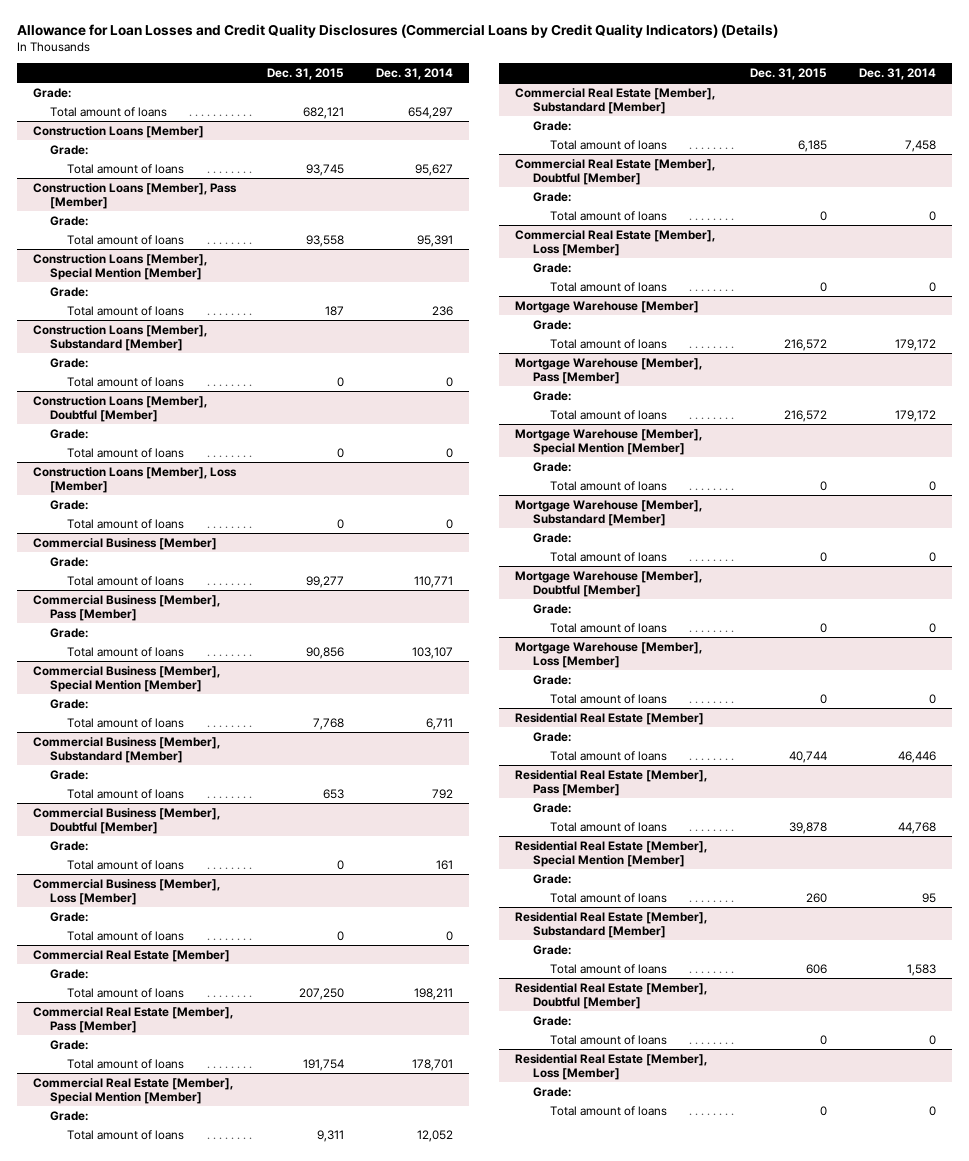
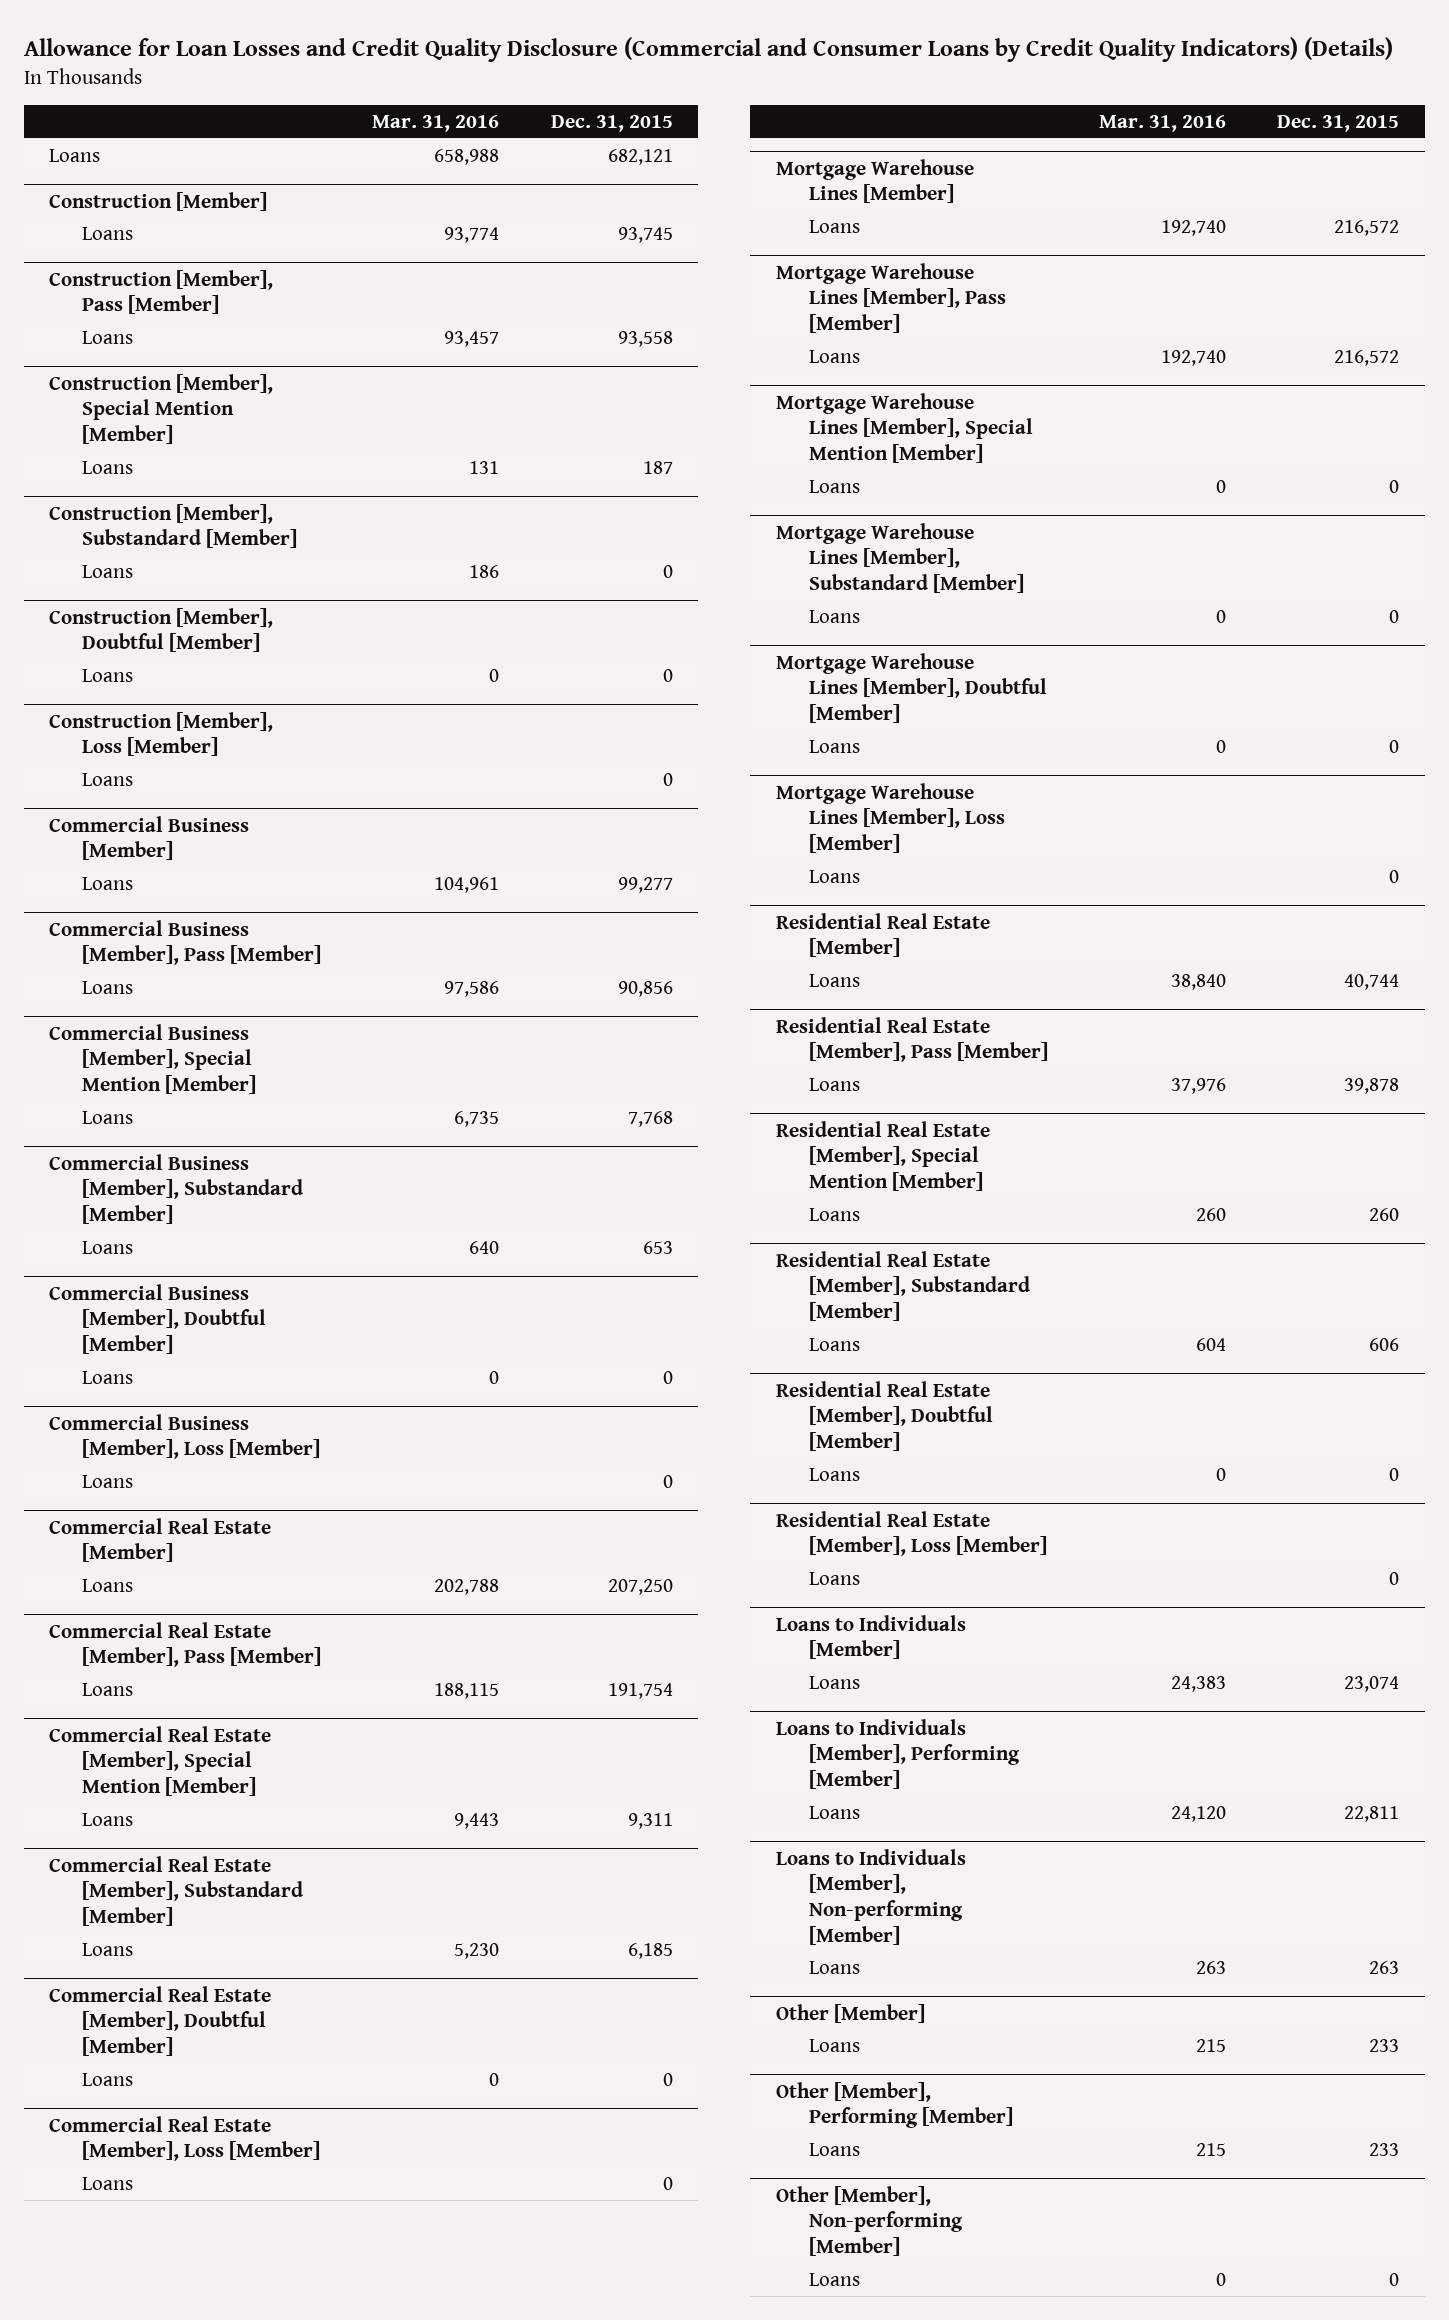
- Allowance for Loan Losses and Credit Quality Disclosures (Commercial Loans by Credit Quality Indicators) (Details)
+ Allowance for Loan Losses and Credit Quality Disclosure (Commercial and Consumer Loans by Credit Quality Indicators) (Details)
- | Dec. 31, 2015 | Dec. 31, 2014
+ | Mar. 31, 2016 | Dec. 31, 2015
- Grade:
- Total amount of loans | 682,121 | 654,297
- Construction Loans [Member]
- Grade:
- Total amount of loans | 93,745 | 95,627
- Construction Loans [Member], Pass [Member]
- Grade:
- Total amount of loans | 93,558 | 95,391
- Construction Loans [Member], Special Mention [Member]
- Grade:
- Total amount of loans | 187 | 236
- Construction Loans [Member], Substandard [Member]
- Grade:
- Total amount of loans | 0 | 0
- Construction Loans [Member], Doubtful [Member]
- Grade:
- Total amount of loans | 0 | 0
- Construction Loans [Member], Loss [Member]
- Grade:
- Total amount of loans | 0 | 0
+ Loans | 658,988 | 682,121
+ Construction [Member]
+ Loans | 93,774 | 93,745
+ Construction [Member], Pass [Member]
+ Loans | 93,457 | 93,558
+ Construction [Member], Special Mention [Member]
+ Loans | 131 | 187
+ Construction [Member], Substandard [Member]
+ Loans | 186 | 0
+ Construction [Member], Doubtful [Member]
+ Loans | 0 | 0
+ Construction [Member], Loss [Member]
+ Loans | | 0
@ Commercial Business [Member]
- Grade:
- Total amount of loans | 99,277 | 110,771
+ Loans | 104,961 | 99,277
@ Commercial Business [Member], Pass [Member]
- Grade:
- Total amount of loans | 90,856 | 103,107
+ Loans | 97,586 | 90,856
@ Commercial Business [Member], Special Mention [Member]
- Grade:
- Total amount of loans | 7,768 | 6,711
+ Loans | 6,735 | 7,768
@ Commercial Business [Member], Substandard [Member]
- Grade:
- Total amount of loans | 653 | 792
+ Loans | 640 | 653
@ Commercial Business [Member], Doubtful [Member]
- Grade:
- Total amount of loans | 0 | 161
+ Loans | 0 | 0
@ Commercial Business [Member], Loss [Member]
- Grade:
- Total amount of loans | 0 | 0
+ Loans | | 0
@ Commercial Real Estate [Member]
- Grade:
- Total amount of loans | 207,250 | 198,211
+ Loans | 202,788 | 207,250
@ Commercial Real Estate [Member], Pass [Member]
- Grade:
- Total amount of loans | 191,754 | 178,701
+ Loans | 188,115 | 191,754
@ Commercial Real Estate [Member], Special Mention [Member]
- Grade:
- Total amount of loans | 9,311 | 12,052
+ Loans | 9,443 | 9,311
@ Commercial Real Estate [Member], Substandard [Member]
- Grade:
- Total amount of loans | 6,185 | 7,458
+ Loans | 5,230 | 6,185
@ Commercial Real Estate [Member], Doubtful [Member]
- Grade:
- Total amount of loans | 0 | 0
+ Loans | 0 | 0
@ Commercial Real Estate [Member], Loss [Member]
- Grade:
- Total amount of loans | 0 | 0
- Mortgage Warehouse [Member]
- Grade:
- Total amount of loans | 216,572 | 179,172
- Mortgage Warehouse [Member], Pass [Member]
- Grade:
- Total amount of loans | 216,572 | 179,172
- Mortgage Warehouse [Member], Special Mention [Member]
- Grade:
- Total amount of loans | 0 | 0
- Mortgage Warehouse [Member], Substandard [Member]
- Grade:
- Total amount of loans | 0 | 0
- Mortgage Warehouse [Member], Doubtful [Member]
- Grade:
- Total amount of loans | 0 | 0
- Mortgage Warehouse [Member], Loss [Member]
- Grade:
- Total amount of loans | 0 | 0
@ Commercial Real Estate [Member], Loss [Member]
+ Loans | | 0
+ Mortgage Warehouse Lines [Member]
+ Loans | 192,740 | 216,572
+ Mortgage Warehouse Lines [Member], Pass [Member]
+ Loans | 192,740 | 216,572
+ Mortgage Warehouse Lines [Member], Special Mention [Member]
+ Loans | 0 | 0
+ Mortgage Warehouse Lines [Member], Substandard [Member]
+ Loans | 0 | 0
+ Mortgage Warehouse Lines [Member], Doubtful [Member]
+ Loans | 0 | 0
+ Mortgage Warehouse Lines [Member], Loss [Member]
+ Loans | | 0
@ Residential Real Estate [Member]
- Grade:
- Total amount of loans | 40,744 | 46,446
+ Loans | 38,840 | 40,744
@ Residential Real Estate [Member], Pass [Member]
- Grade:
- Total amount of loans | 39,878 | 44,768
+ Loans | 37,976 | 39,878
@ Residential Real Estate [Member], Special Mention [Member]
- Grade:
- Total amount of loans | 260 | 95
+ Loans | 260 | 260
@ Residential Real Estate [Member], Substandard [Member]
- Grade:
- Total amount of loans | 606 | 1,583
+ Loans | 604 | 606
@ Residential Real Estate [Member], Doubtful [Member]
- Grade:
- Total amount of loans | 0 | 0
+ Loans | 0 | 0
@ Residential Real Estate [Member], Loss [Member]
- Grade:
- Total amount of loans | 0 | 0
+ Loans | | 0
+ Loans to Individuals [Member]
+ Loans | 24,383 | 23,074
+ Loans to Individuals [Member], Performing [Member]
+ Loans | 24,120 | 22,811
+ Loans to Individuals [Member], Non-performing [Member]
+ Loans | 263 | 263
+ Other [Member]
+ Loans | 215 | 233
+ Other [Member], Performing [Member]
+ Loans | 215 | 233
+ Other [Member], Non-performing [Member]
+ Loans | 0 | 0

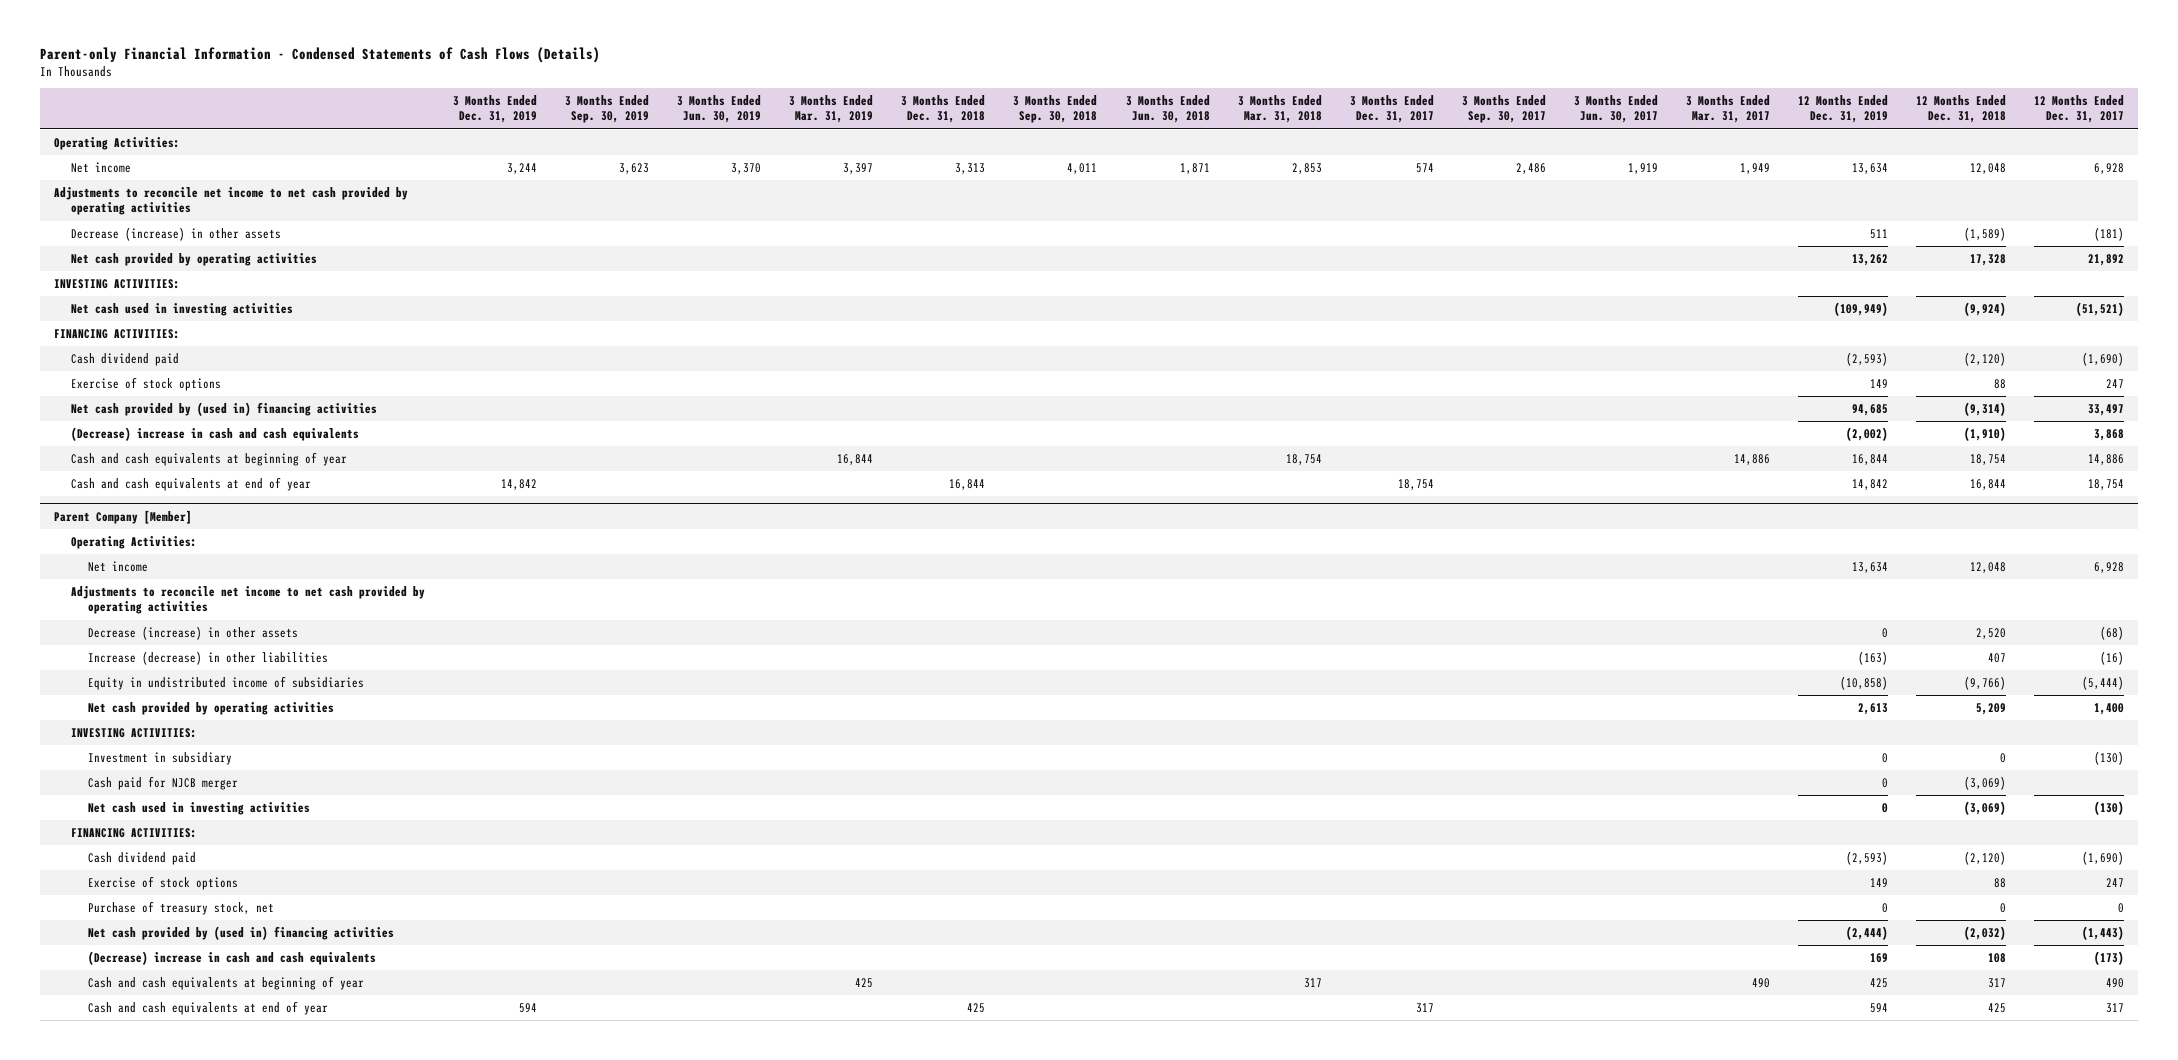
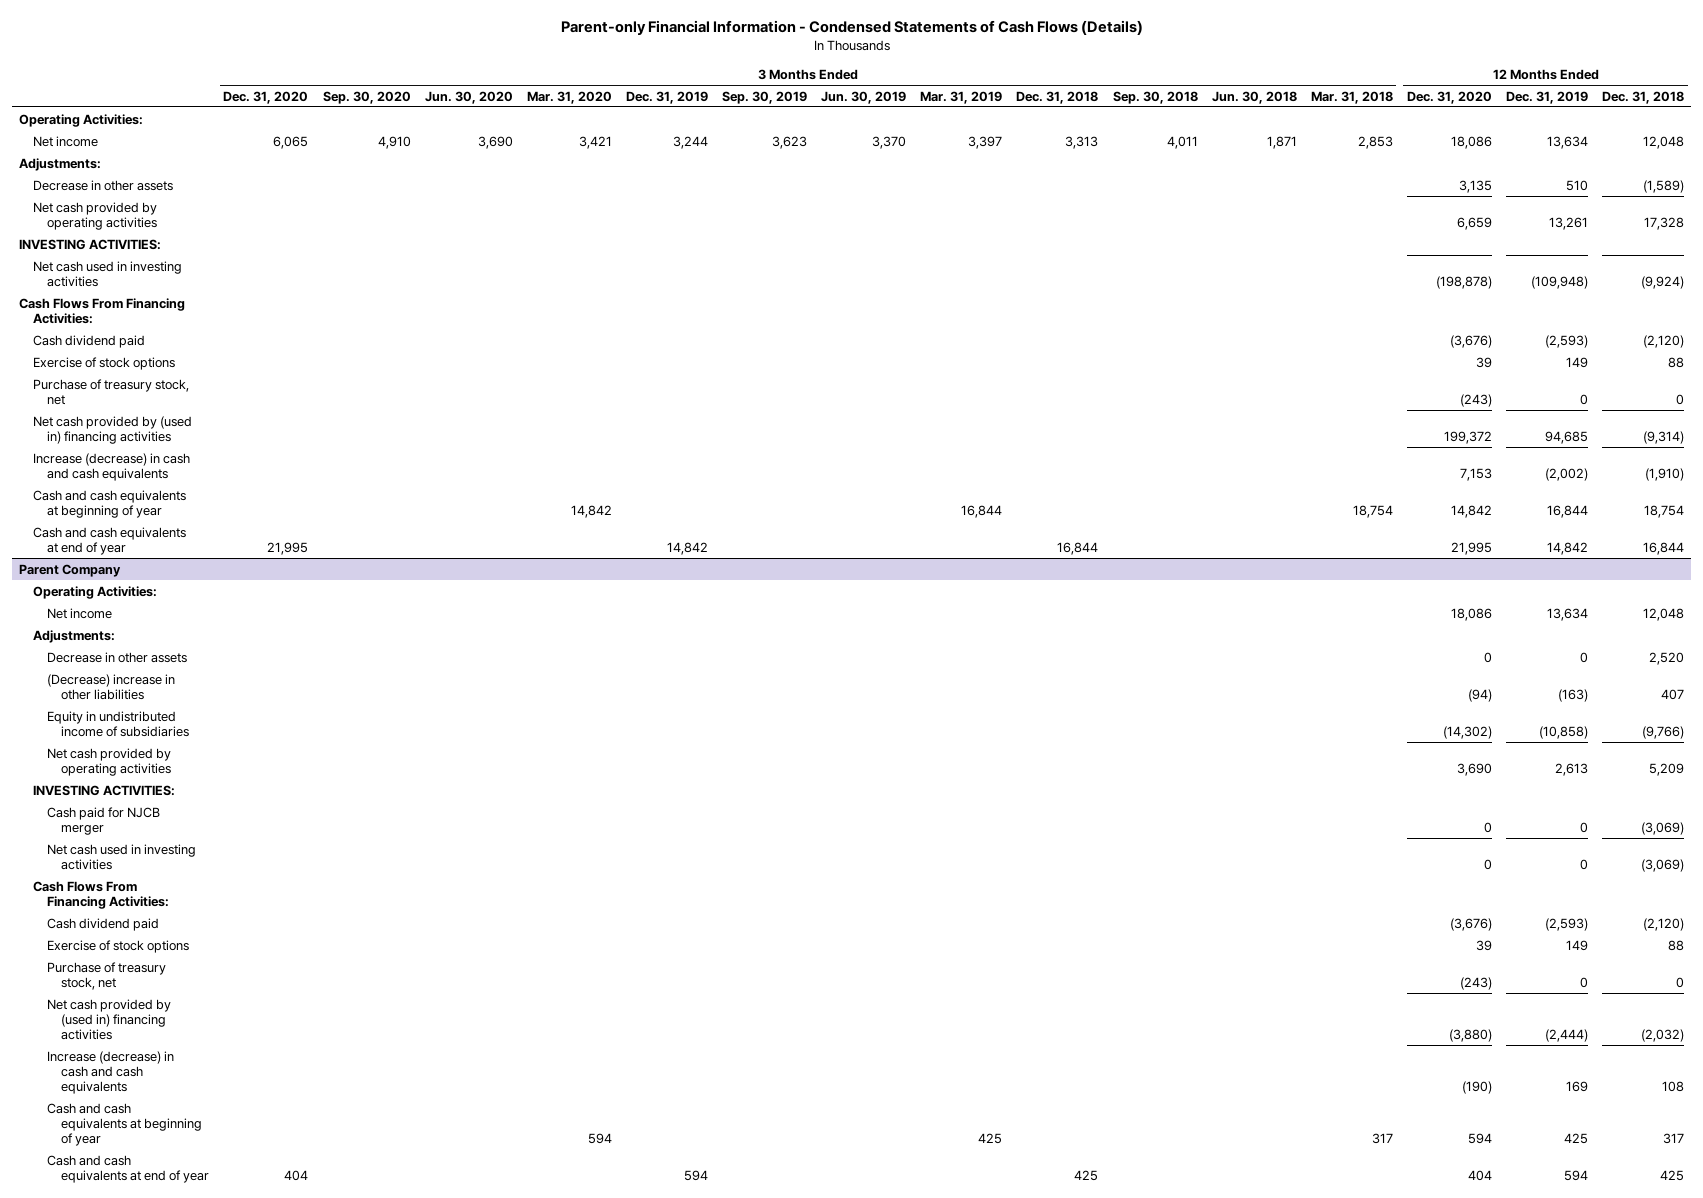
- | 3 Months Ended Dec. 31, 2019 | 3 Months Ended Sep. 30, 2019 | 3 Months Ended Jun. 30, 2019 | 3 Months Ended Mar. 31, 2019 | 3 Months Ended Dec. 31, 2018 | 3 Months Ended Sep. 30, 2018 | 3 Months Ended Jun. 30, 2018 | 3 Months Ended Mar. 31, 2018 | 3 Months Ended Dec. 31, 2017 | 3 Months Ended Sep. 30, 2017 | 3 Months Ended Jun. 30, 2017 | 3 Months Ended Mar. 31, 2017 | 12 Months Ended Dec. 31, 2019 | 12 Months Ended Dec. 31, 2018 | 12 Months Ended Dec. 31, 2017
+ | 3 Months Ended Dec. 31, 2020 | 3 Months Ended Sep. 30, 2020 | 3 Months Ended Jun. 30, 2020 | 3 Months Ended Mar. 31, 2020 | 3 Months Ended Dec. 31, 2019 | 3 Months Ended Sep. 30, 2019 | 3 Months Ended Jun. 30, 2019 | 3 Months Ended Mar. 31, 2019 | 3 Months Ended Dec. 31, 2018 | 3 Months Ended Sep. 30, 2018 | 3 Months Ended Jun. 30, 2018 | 3 Months Ended Mar. 31, 2018 | 12 Months Ended Dec. 31, 2020 | 12 Months Ended Dec. 31, 2019 | 12 Months Ended Dec. 31, 2018
- Adjustments to reconcile net income to net cash provided by operating activities
- Decrease (increase) in other assets | | | | | | | | | | | | | 511 | (1,589) | (181)
- Net cash provided by operating activities | | | | | | | | | | | | | 13,262 | 17,328 | 21,892
+ Adjustments:
+ Decrease in other assets | | | | | | | | | | | | | 3,135 | 510 | (1,589)
+ Net cash provided by operating activities | | | | | | | | | | | | | 6,659 | 13,261 | 17,328
- Net cash used in investing activities | | | | | | | | | | | | | (109,949) | (9,924) | (51,521)
- FINANCING ACTIVITIES:
+ Net cash used in investing activities | | | | | | | | | | | | | (198,878) | (109,948) | (9,924)
+ Cash Flows From Financing Activities:
+ Purchase of treasury stock, net | | | | | | | | | | | | | (243) | 0 | 0
- (Decrease) increase in cash and cash equivalents | | | | | | | | | | | | | (2,002) | (1,910) | 3,868
+ Increase (decrease) in cash and cash equivalents | | | | | | | | | | | | | 7,153 | (2,002) | (1,910)
- Parent Company [Member]
+ Parent Company
- Adjustments to reconcile net income to net cash provided by operating activities
- Decrease (increase) in other assets | | | | | | | | | | | | | 0 | 2,520 | (68)
- Increase (decrease) in other liabilities | | | | | | | | | | | | | (163) | 407 | (16)
+ Adjustments:
+ Decrease in other assets | | | | | | | | | | | | | 0 | 0 | 2,520
+ (Decrease) increase in other liabilities | | | | | | | | | | | | | (94) | (163) | 407
- Investment in subsidiary | | | | | | | | | | | | | 0 | 0 | (130)
- FINANCING ACTIVITIES:
+ Cash Flows From Financing Activities:
- (Decrease) increase in cash and cash equivalents | | | | | | | | | | | | | 169 | 108 | (173)
+ Increase (decrease) in cash and cash equivalents | | | | | | | | | | | | | (190) | 169 | 108

